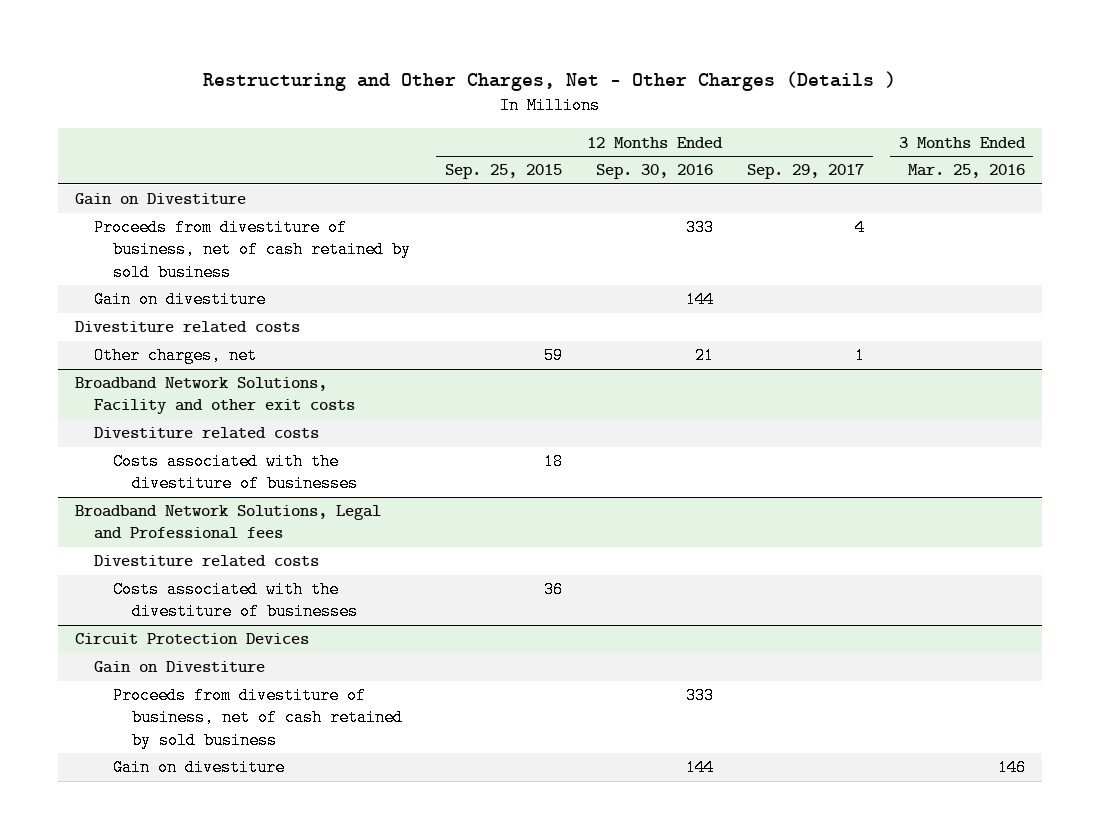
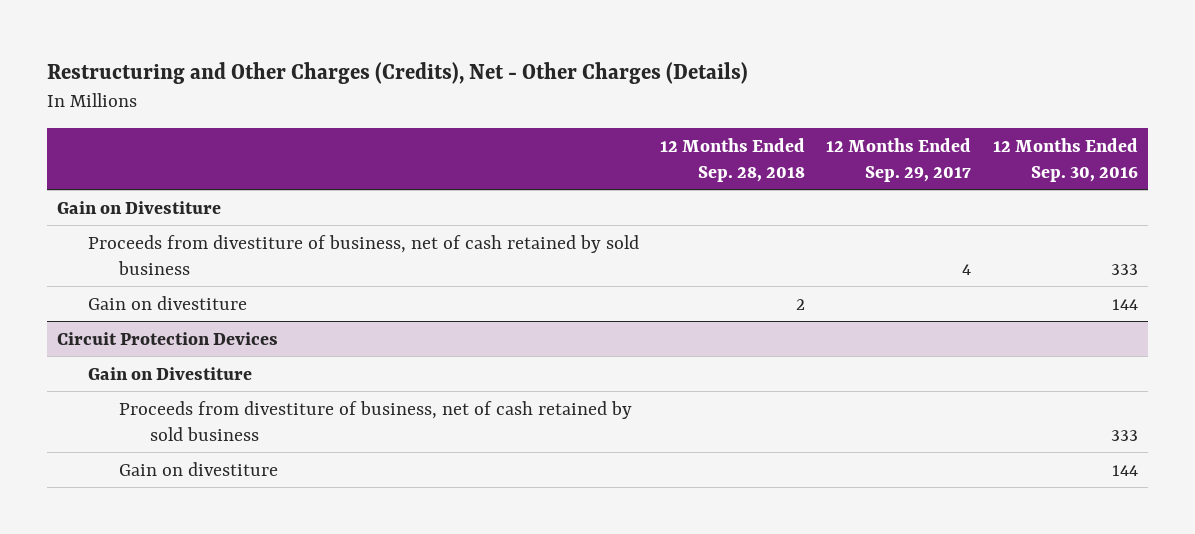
- Restructuring and Other Charges, Net - Other Charges (Details )
+ Restructuring and Other Charges (Credits), Net - Other Charges (Details)
- | 12 Months Ended Sep. 25, 2015 | 12 Months Ended Sep. 30, 2016 | 12 Months Ended Sep. 29, 2017 | 3 Months Ended Mar. 25, 2016
+ | 12 Months Ended Sep. 28, 2018 | 12 Months Ended Sep. 29, 2017 | 12 Months Ended Sep. 30, 2016
- Divestiture related costs
- Other charges, net | 59 | 21 | 1 |
- Broadband Network Solutions, Facility and other exit costs
- Divestiture related costs
- Costs associated with the divestiture of businesses | 18 | | |
- Broadband Network Solutions, Legal and Professional fees
- Divestiture related costs
- Costs associated with the divestiture of businesses | 36 | | |

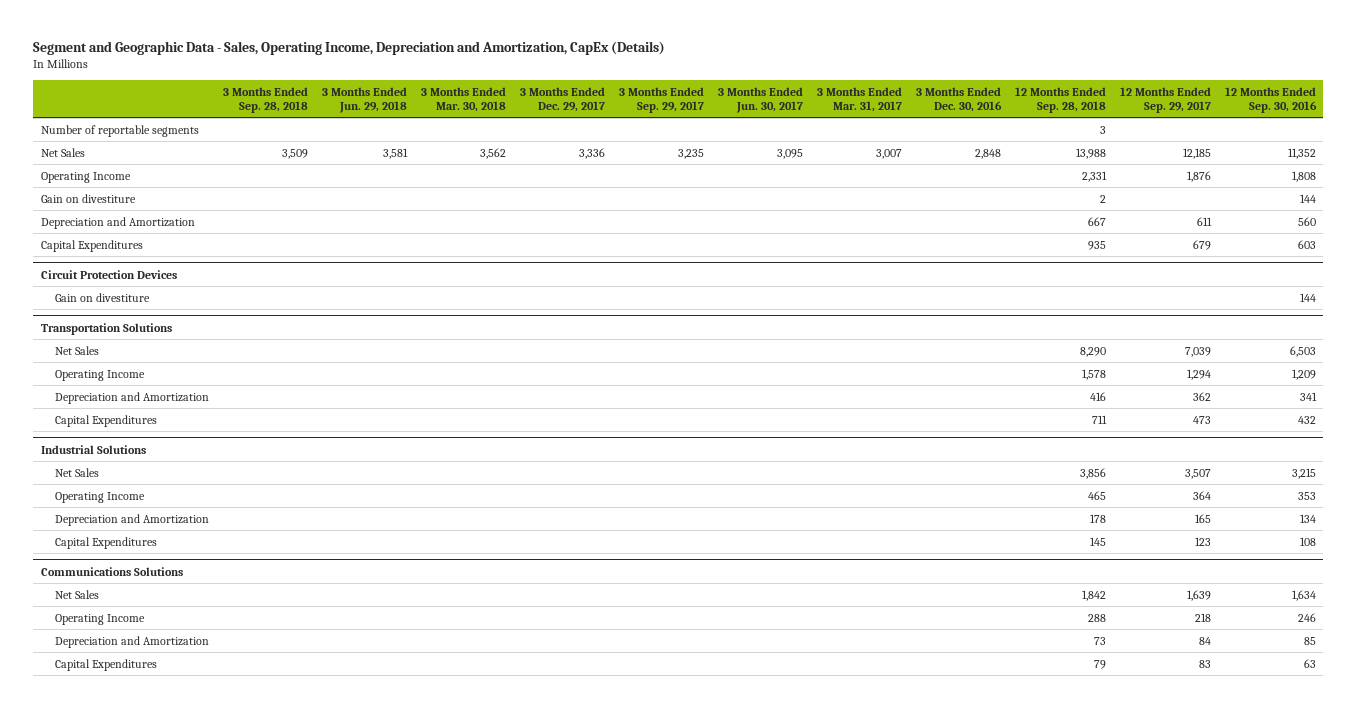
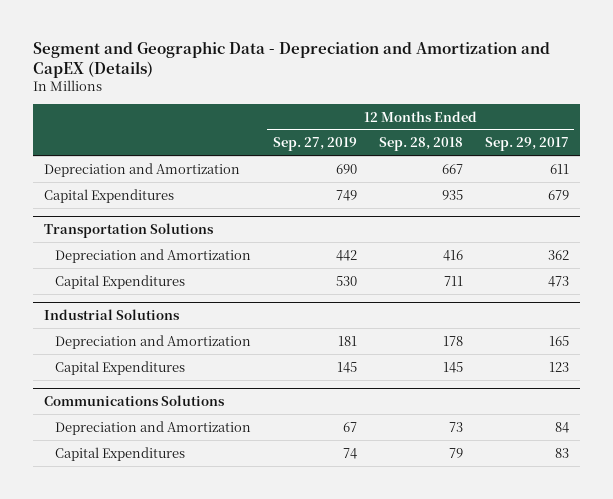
- Segment and Geographic Data - Sales, Operating Income, Depreciation and Amortization, CapEx (Details)
+ Segment and Geographic Data - Depreciation and Amortization and CapEX (Details)
- | 3 Months Ended Sep. 28, 2018 | 3 Months Ended Jun. 29, 2018 | 3 Months Ended Mar. 30, 2018 | 3 Months Ended Dec. 29, 2017 | 3 Months Ended Sep. 29, 2017 | 3 Months Ended Jun. 30, 2017 | 3 Months Ended Mar. 31, 2017 | 3 Months Ended Dec. 30, 2016 | 12 Months Ended Sep. 28, 2018 | 12 Months Ended Sep. 29, 2017 | 12 Months Ended Sep. 30, 2016
+ | 12 Months Ended Sep. 27, 2019 | 12 Months Ended Sep. 28, 2018 | 12 Months Ended Sep. 29, 2017
- Number of reportable segments | | | | | | | | | 3 | |
- Net Sales | 3,509 | 3,581 | 3,562 | 3,336 | 3,235 | 3,095 | 3,007 | 2,848 | 13,988 | 12,185 | 11,352
- Operating Income | | | | | | | | | 2,331 | 1,876 | 1,808
- Gain on divestiture | | | | | | | | | 2 | | 144
- Circuit Protection Devices
- Gain on divestiture | | | | | | | | | | | 144
@ Transportation Solutions
- Net Sales | | | | | | | | | 8,290 | 7,039 | 6,503
- Operating Income | | | | | | | | | 1,578 | 1,294 | 1,209
@ Industrial Solutions
- Net Sales | | | | | | | | | 3,856 | 3,507 | 3,215
- Operating Income | | | | | | | | | 465 | 364 | 353
@ Communications Solutions
- Net Sales | | | | | | | | | 1,842 | 1,639 | 1,634
- Operating Income | | | | | | | | | 288 | 218 | 246

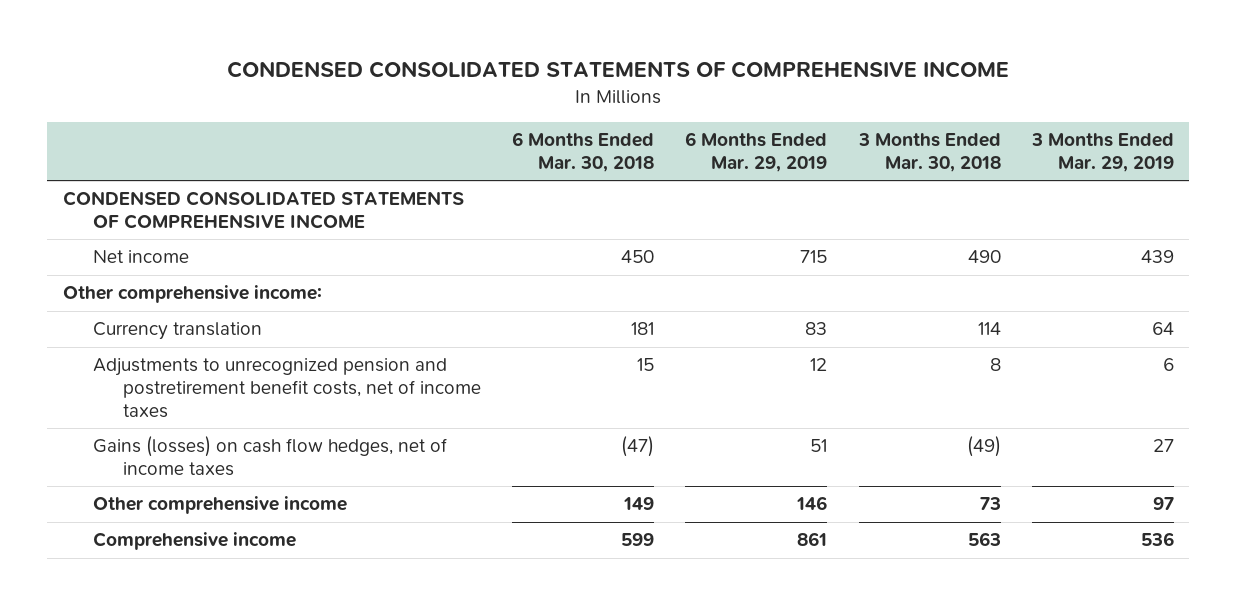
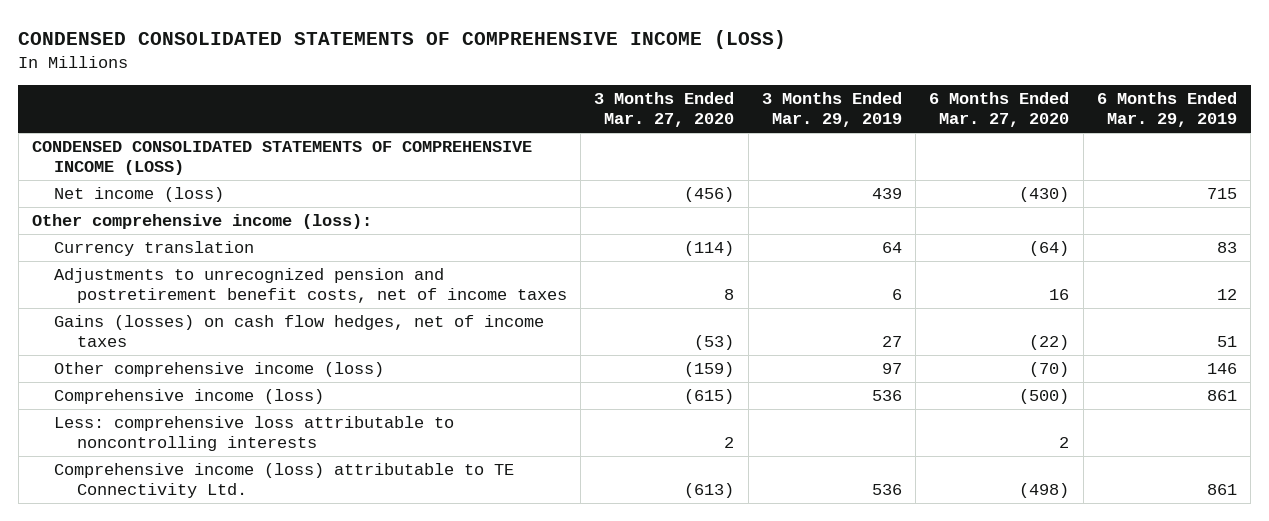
- CONDENSED CONSOLIDATED STATEMENTS OF COMPREHENSIVE INCOME
+ CONDENSED CONSOLIDATED STATEMENTS OF COMPREHENSIVE INCOME (LOSS)
- | 6 Months Ended Mar. 30, 2018 | 6 Months Ended Mar. 29, 2019 | 3 Months Ended Mar. 30, 2018 | 3 Months Ended Mar. 29, 2019
+ | 3 Months Ended Mar. 27, 2020 | 3 Months Ended Mar. 29, 2019 | 6 Months Ended Mar. 27, 2020 | 6 Months Ended Mar. 29, 2019
- CONDENSED CONSOLIDATED STATEMENTS OF COMPREHENSIVE INCOME
- Net income | 450 | 715 | 490 | 439
- Other comprehensive income:
+ CONDENSED CONSOLIDATED STATEMENTS OF COMPREHENSIVE INCOME (LOSS)
+ Net income (loss) | (456) | 439 | (430) | 715
+ Other comprehensive income (loss):
- Other comprehensive income | 149 | 146 | 73 | 97
- Comprehensive income | 599 | 861 | 563 | 536
+ Other comprehensive income (loss) | (159) | 97 | (70) | 146
+ Comprehensive income (loss) | (615) | 536 | (500) | 861
+ Less: comprehensive loss attributable to noncontrolling interests | 2 | | 2 |
+ Comprehensive income (loss) attributable to TE Connectivity Ltd. | (613) | 536 | (498) | 861

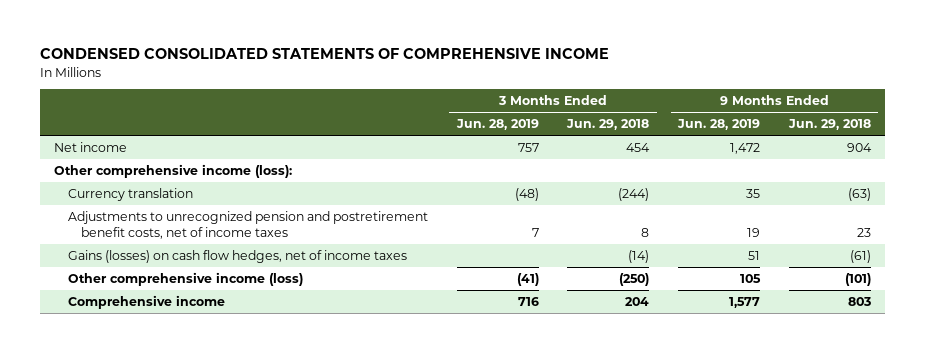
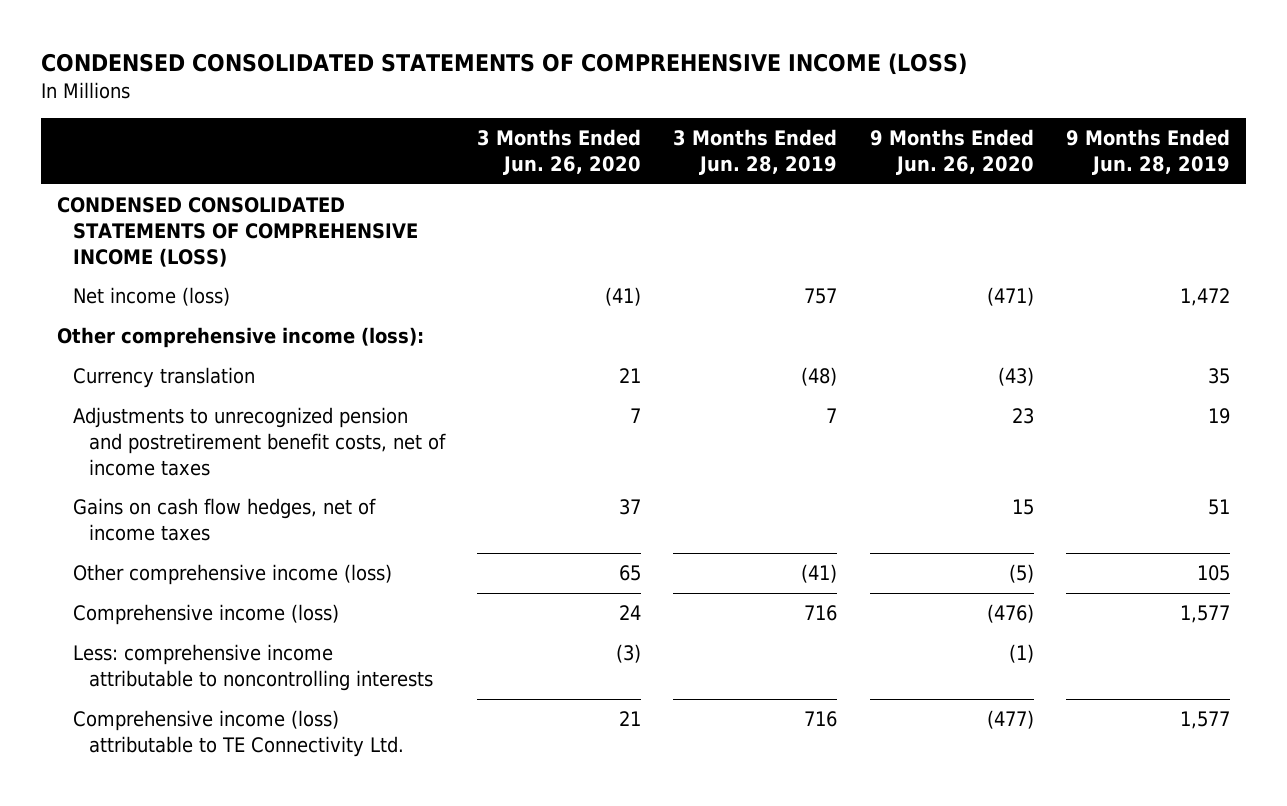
- CONDENSED CONSOLIDATED STATEMENTS OF COMPREHENSIVE INCOME
+ CONDENSED CONSOLIDATED STATEMENTS OF COMPREHENSIVE INCOME (LOSS)
- | 3 Months Ended Jun. 28, 2019 | 3 Months Ended Jun. 29, 2018 | 9 Months Ended Jun. 28, 2019 | 9 Months Ended Jun. 29, 2018
+ | 3 Months Ended Jun. 26, 2020 | 3 Months Ended Jun. 28, 2019 | 9 Months Ended Jun. 26, 2020 | 9 Months Ended Jun. 28, 2019
- Net income | 757 | 454 | 1,472 | 904
+ CONDENSED CONSOLIDATED STATEMENTS OF COMPREHENSIVE INCOME (LOSS)
+ Net income (loss) | (41) | 757 | (471) | 1,472
- Gains (losses) on cash flow hedges, net of income taxes | | (14) | 51 | (61)
+ Gains on cash flow hedges, net of income taxes | 37 | | 15 | 51
- Comprehensive income | 716 | 204 | 1,577 | 803
+ Comprehensive income (loss) | 24 | 716 | (476) | 1,577
+ Less: comprehensive income attributable to noncontrolling interests | (3) | | (1) |
+ Comprehensive income (loss) attributable to TE Connectivity Ltd. | 21 | 716 | (477) | 1,577

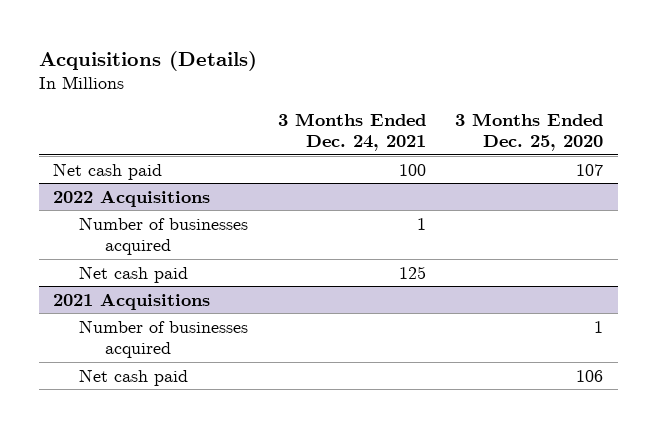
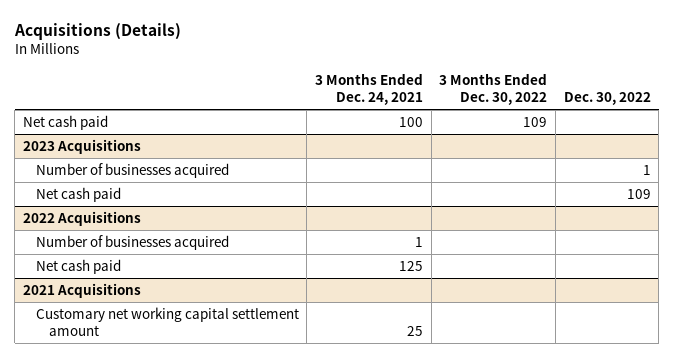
- | 3 Months Ended Dec. 24, 2021 | 3 Months Ended Dec. 25, 2020
+ | 3 Months Ended Dec. 24, 2021 | 3 Months Ended Dec. 30, 2022 | Dec. 30, 2022
+ 2023 Acquisitions
+ Number of businesses acquired | | | 1
+ Net cash paid | | | 109
@ 2021 Acquisitions
- Number of businesses acquired | | 1
- Net cash paid | | 106
+ Customary net working capital settlement amount | 25 | |

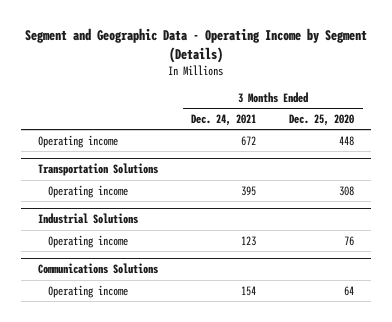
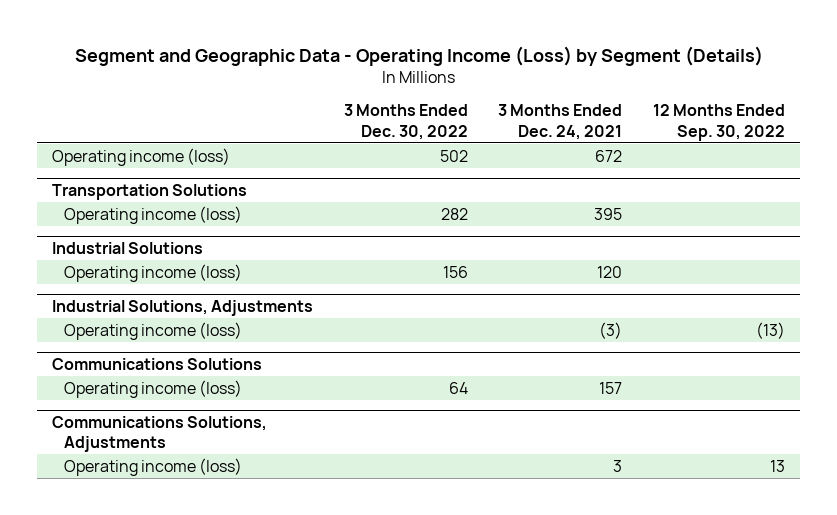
- Segment and Geographic Data - Operating Income by Segment (Details)
+ Segment and Geographic Data - Operating Income (Loss) by Segment (Details)
- | 3 Months Ended Dec. 24, 2021 | 3 Months Ended Dec. 25, 2020
+ | 3 Months Ended Dec. 30, 2022 | 3 Months Ended Dec. 24, 2021 | 12 Months Ended Sep. 30, 2022
- Operating income | 672 | 448
+ Operating income (loss) | 502 | 672 |
@ Transportation Solutions
- Operating income | 395 | 308
+ Operating income (loss) | 282 | 395 |
@ Industrial Solutions
- Operating income | 123 | 76
+ Operating income (loss) | 156 | 120 |
+ Industrial Solutions, Adjustments
+ Operating income (loss) | | (3) | (13)
@ Communications Solutions
- Operating income | 154 | 64
+ Operating income (loss) | 64 | 157 |
+ Communications Solutions, Adjustments
+ Operating income (loss) | | 3 | 13

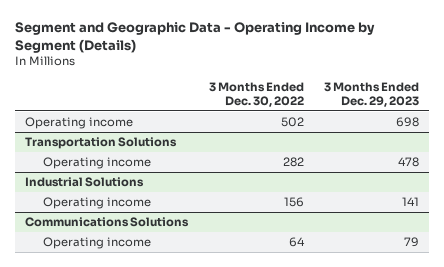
- Segment and Geographic Data - Operating Income (Loss) by Segment (Details)
+ Segment and Geographic Data - Operating Income by Segment (Details)
- | 3 Months Ended Dec. 30, 2022 | 3 Months Ended Dec. 24, 2021 | 12 Months Ended Sep. 30, 2022
+ | 3 Months Ended Dec. 30, 2022 | 3 Months Ended Dec. 29, 2023
- Operating income (loss) | 502 | 672 |
+ Operating income | 502 | 698
@ Transportation Solutions
- Operating income (loss) | 282 | 395 |
+ Operating income | 282 | 478
@ Industrial Solutions
- Operating income (loss) | 156 | 120 |
- Industrial Solutions, Adjustments
- Operating income (loss) | | (3) | (13)
@ Industrial Solutions
+ Operating income | 156 | 141
@ Communications Solutions
- Operating income (loss) | 64 | 157 |
- Communications Solutions, Adjustments
- Operating income (loss) | | 3 | 13
@ Communications Solutions
+ Operating income | 64 | 79

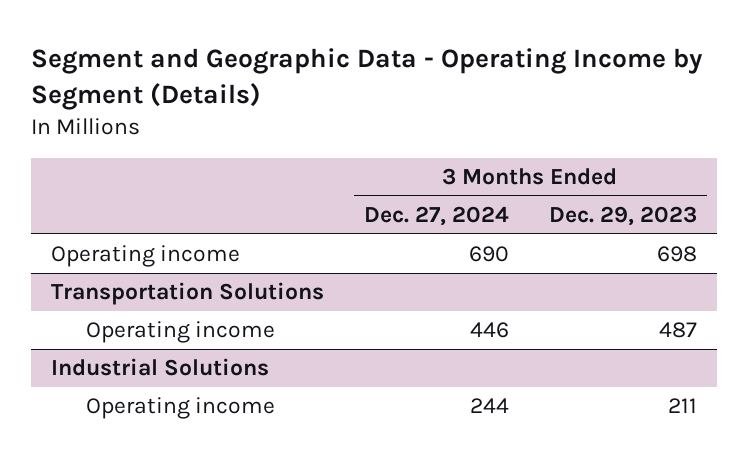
- | 3 Months Ended Dec. 30, 2022 | 3 Months Ended Dec. 29, 2023
+ | 3 Months Ended Dec. 27, 2024 | 3 Months Ended Dec. 29, 2023
@ Transportation Solutions
- Operating income | 282 | 478
+ Operating income | 446 | 487
@ Industrial Solutions
- Operating income | 156 | 141
- Communications Solutions
- Operating income | 64 | 79
@ Industrial Solutions
+ Operating income | 244 | 211

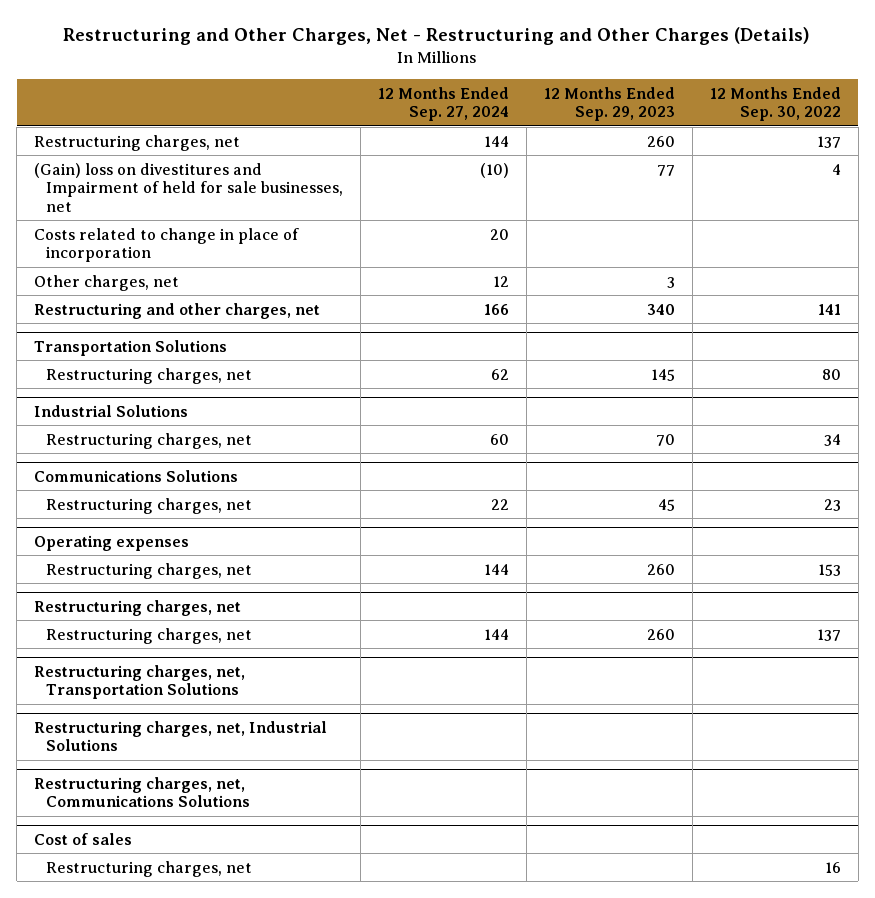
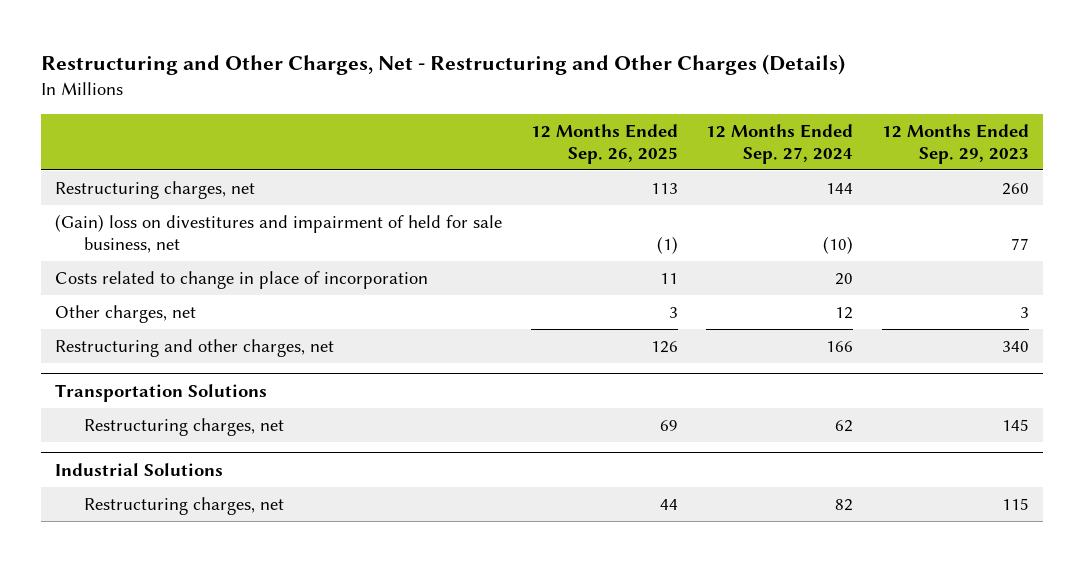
- | 12 Months Ended Sep. 27, 2024 | 12 Months Ended Sep. 29, 2023 | 12 Months Ended Sep. 30, 2022
+ | 12 Months Ended Sep. 26, 2025 | 12 Months Ended Sep. 27, 2024 | 12 Months Ended Sep. 29, 2023
- (Gain) loss on divestitures and Impairment of held for sale businesses, net | (10) | 77 | 4
+ (Gain) loss on divestitures and impairment of held for sale business, net | (1) | (10) | 77
@ Industrial Solutions
- Restructuring charges, net | 60 | 70 | 34
- Communications Solutions
- Restructuring charges, net | 22 | 45 | 23
- Operating expenses
- Restructuring charges, net | 144 | 260 | 153
- Restructuring charges, net
- Restructuring charges, net | 144 | 260 | 137
- Restructuring charges, net, Transportation Solutions
- Restructuring charges, net, Industrial Solutions
- Restructuring charges, net, Communications Solutions
- Cost of sales
- Restructuring charges, net | | | 16
@ Industrial Solutions
+ Restructuring charges, net | 44 | 82 | 115

